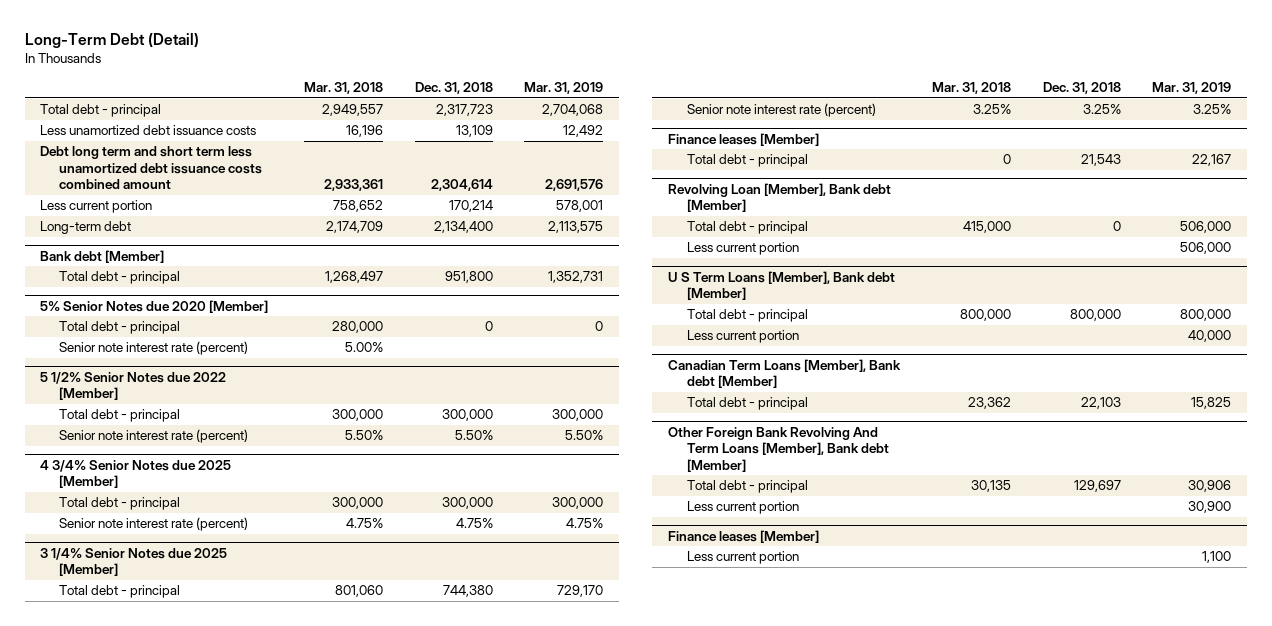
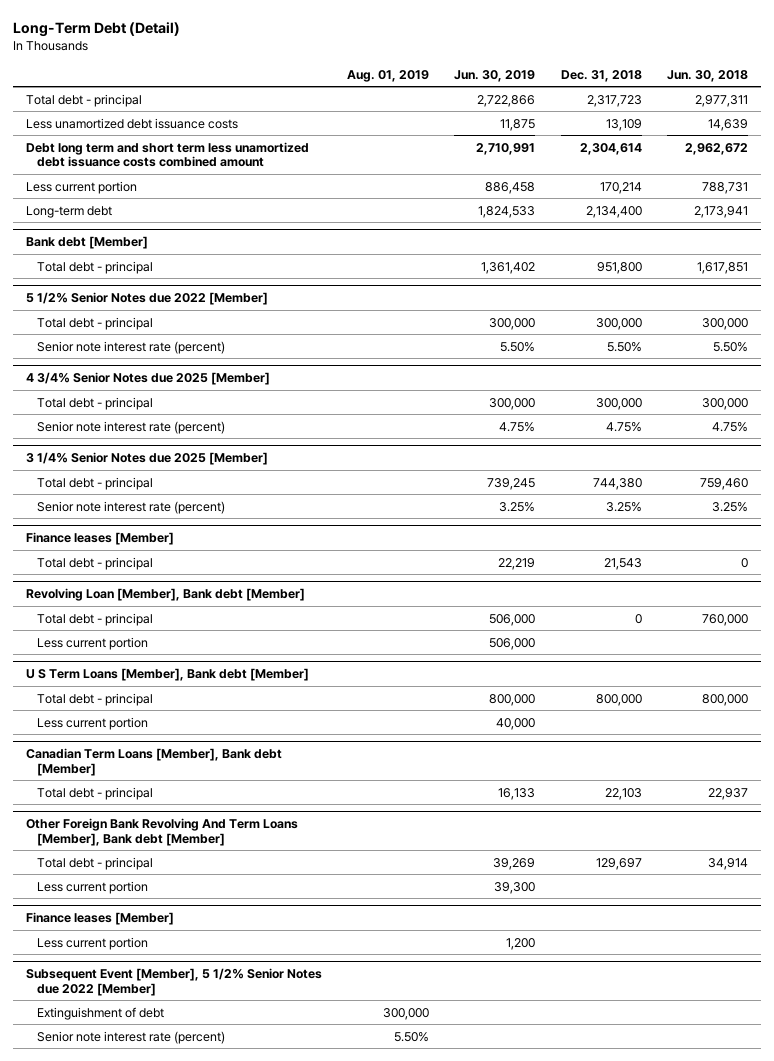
- | Mar. 31, 2018 | Dec. 31, 2018 | Mar. 31, 2019
+ | Aug. 01, 2019 | Jun. 30, 2019 | Dec. 31, 2018 | Jun. 30, 2018
- 5% Senior Notes due 2020 [Member]
- Total debt - principal | 280,000 | 0 | 0
- Senior note interest rate (percent) | 5.00% | |
+ Subsequent Event [Member], 5 1/2% Senior Notes due 2022 [Member]
+ Extinguishment of debt | 300,000 | | |
+ Senior note interest rate (percent) | 5.50% | | |

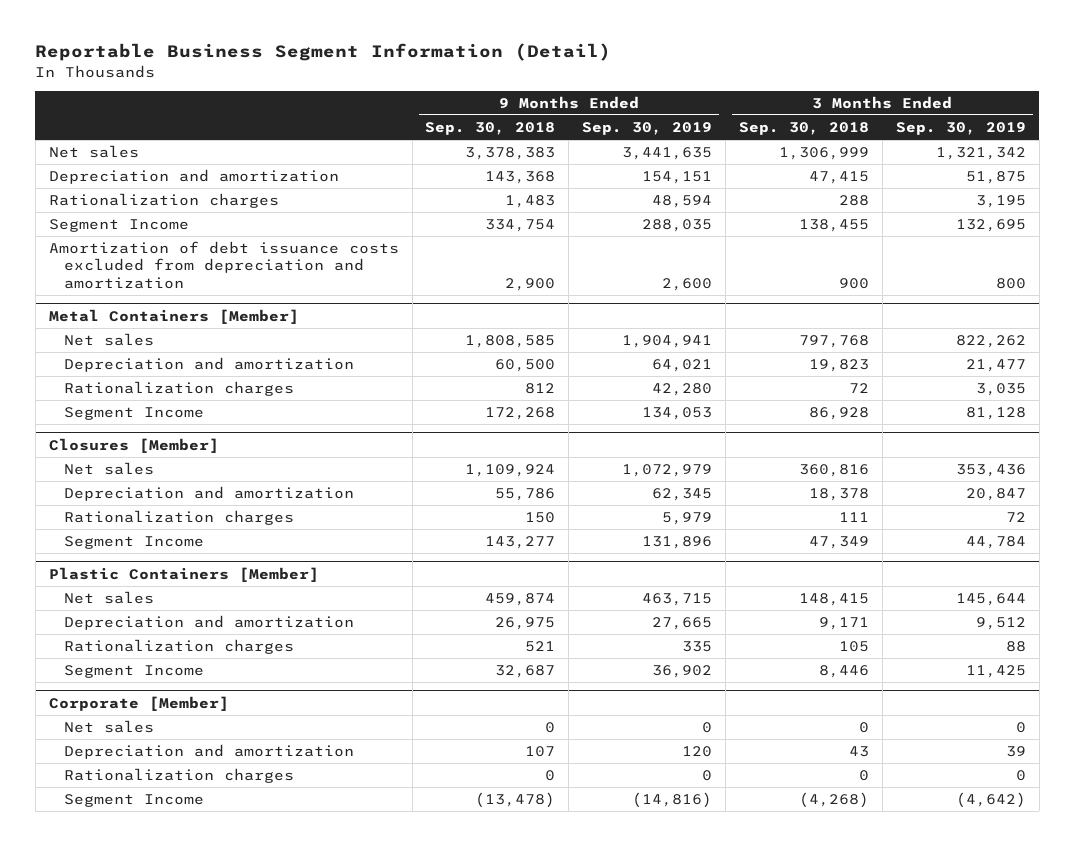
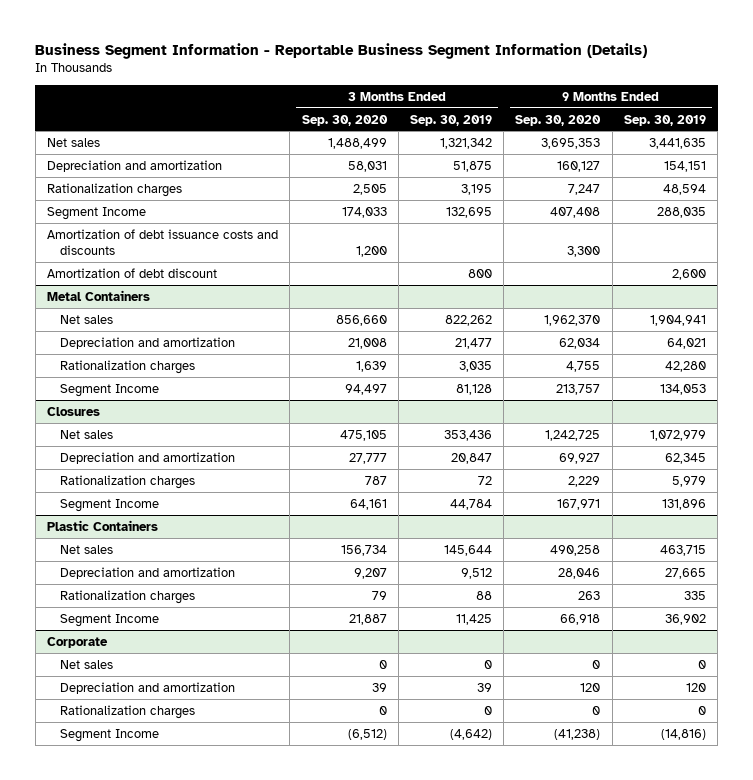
- Reportable Business Segment Information (Detail)
+ Business Segment Information - Reportable Business Segment Information (Details)
- | 9 Months Ended Sep. 30, 2018 | 9 Months Ended Sep. 30, 2019 | 3 Months Ended Sep. 30, 2018 | 3 Months Ended Sep. 30, 2019
+ | 3 Months Ended Sep. 30, 2020 | 3 Months Ended Sep. 30, 2019 | 9 Months Ended Sep. 30, 2020 | 9 Months Ended Sep. 30, 2019
- Amortization of debt issuance costs excluded from depreciation and amortization | 2,900 | 2,600 | 900 | 800
- Metal Containers [Member]
+ Amortization of debt issuance costs and discounts | 1,200 | | 3,300 |
+ Amortization of debt discount | | 800 | | 2,600
+ Metal Containers
- Closures [Member]
+ Closures
- Plastic Containers [Member]
+ Plastic Containers
- Corporate [Member]
+ Corporate

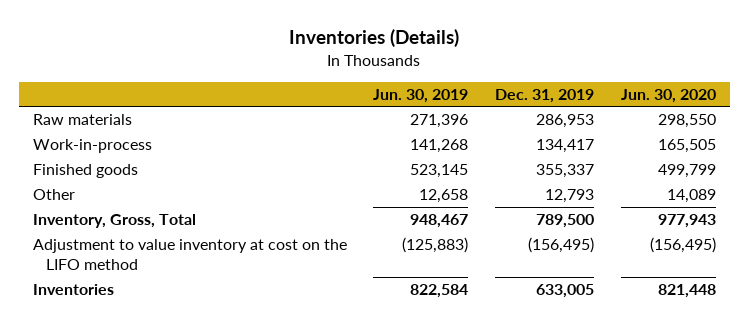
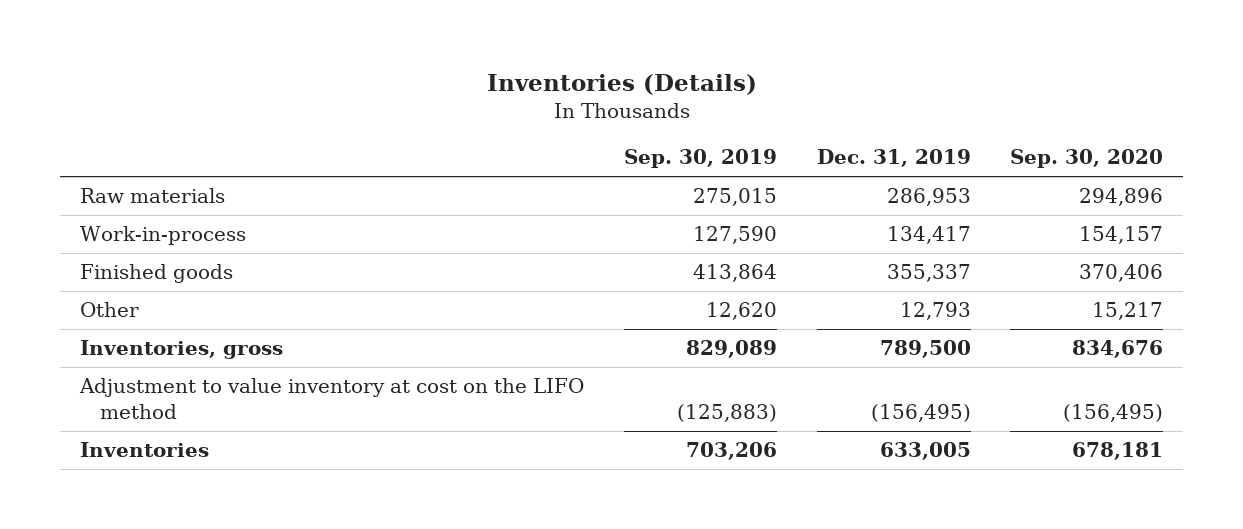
- | Jun. 30, 2019 | Dec. 31, 2019 | Jun. 30, 2020
+ | Sep. 30, 2019 | Dec. 31, 2019 | Sep. 30, 2020
- Inventory, Gross, Total | 948,467 | 789,500 | 977,943
+ Inventories, gross | 829,089 | 789,500 | 834,676

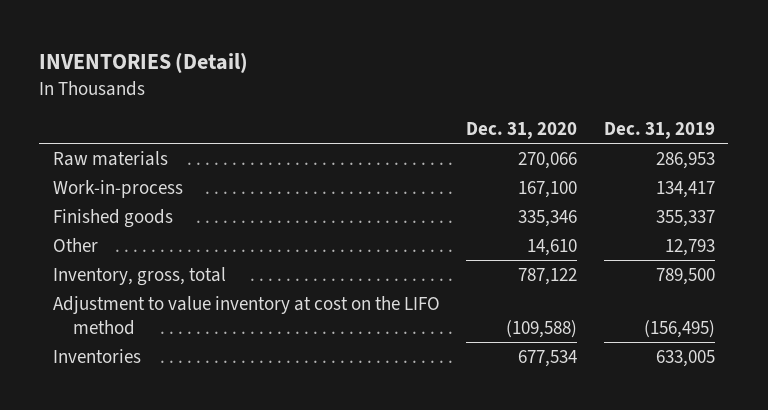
- Inventories (Details)
+ INVENTORIES (Detail)
- | Sep. 30, 2019 | Dec. 31, 2019 | Sep. 30, 2020
+ | Dec. 31, 2020 | Dec. 31, 2019
- Inventories, gross | 829,089 | 789,500 | 834,676
+ Inventory, gross, total | 787,122 | 789,500

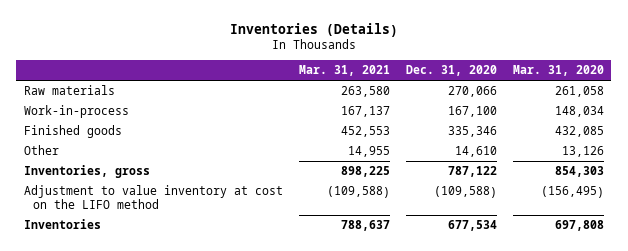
- INVENTORIES (Detail)
+ Inventories (Details)
- | Dec. 31, 2020 | Dec. 31, 2019
+ | Mar. 31, 2021 | Dec. 31, 2020 | Mar. 31, 2020
- Inventory, gross, total | 787,122 | 789,500
+ Inventories, gross | 898,225 | 787,122 | 854,303

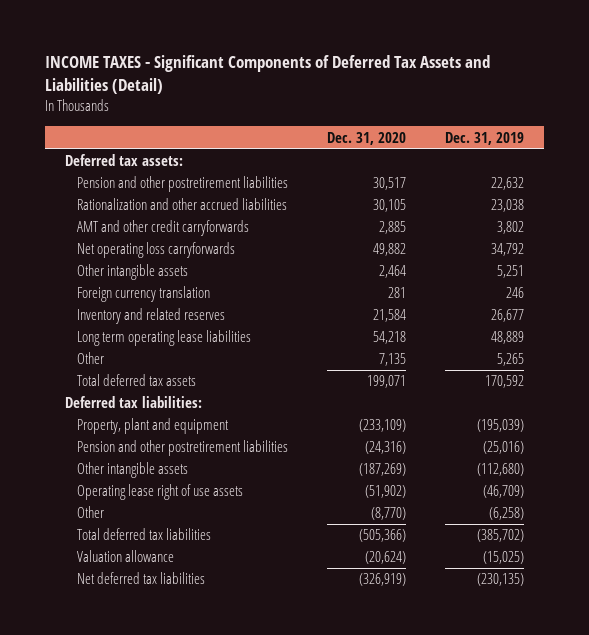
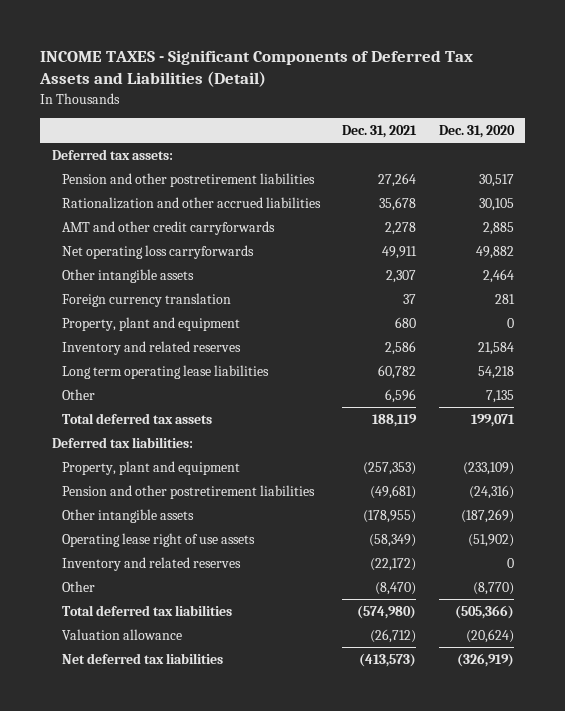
- | Dec. 31, 2020 | Dec. 31, 2019
+ | Dec. 31, 2021 | Dec. 31, 2020
+ Property, plant and equipment | 680 | 0
+ Inventory and related reserves | (22,172) | 0

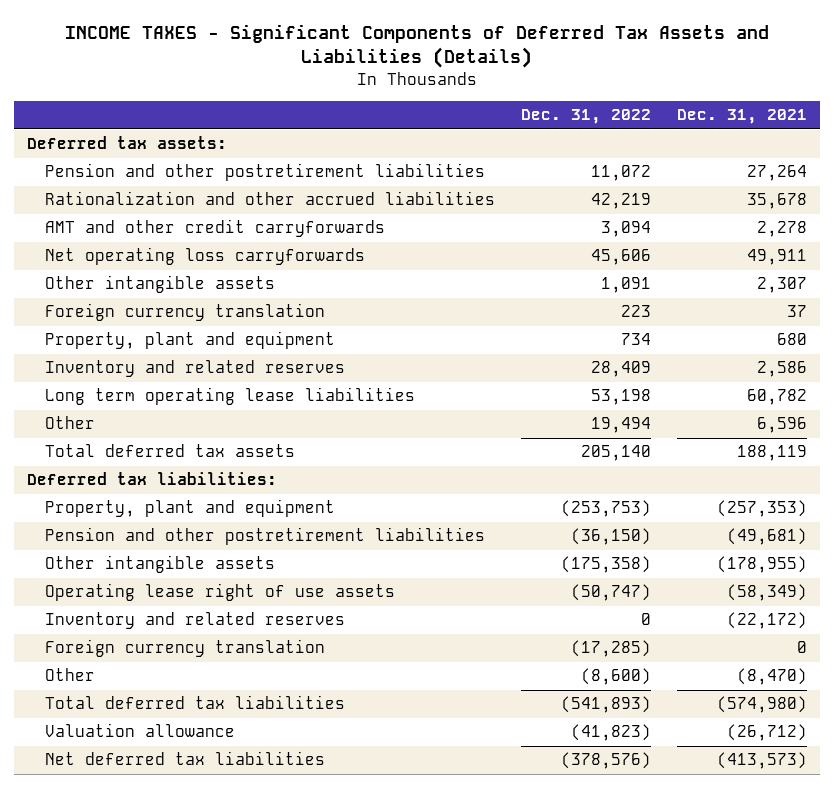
- INCOME TAXES - Significant Components of Deferred Tax Assets and Liabilities (Detail)
+ INCOME TAXES - Significant Components of Deferred Tax Assets and Liabilities (Details)
- | Dec. 31, 2021 | Dec. 31, 2020
+ | Dec. 31, 2022 | Dec. 31, 2021
+ Foreign currency translation | (17,285) | 0

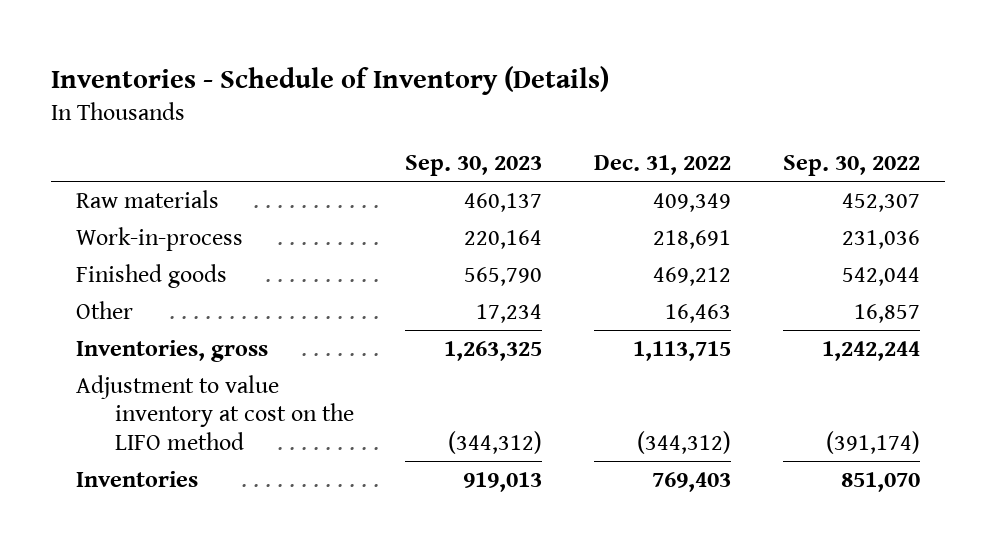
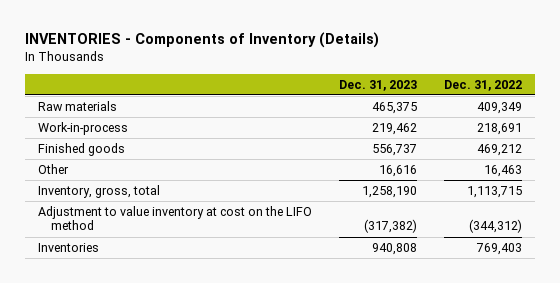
- Inventories - Schedule of Inventory (Details)
+ INVENTORIES - Components of Inventory (Details)
- | Sep. 30, 2023 | Dec. 31, 2022 | Sep. 30, 2022
+ | Dec. 31, 2023 | Dec. 31, 2022
- Inventories, gross | 1,263,325 | 1,113,715 | 1,242,244
+ Inventory, gross, total | 1,258,190 | 1,113,715

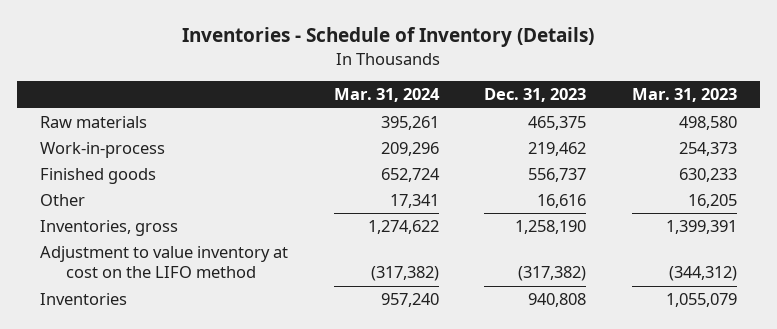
- INVENTORIES - Components of Inventory (Details)
+ Inventories - Schedule of Inventory (Details)
- | Dec. 31, 2023 | Dec. 31, 2022
+ | Mar. 31, 2024 | Dec. 31, 2023 | Mar. 31, 2023
- Inventory, gross, total | 1,258,190 | 1,113,715
+ Inventories, gross | 1,274,622 | 1,258,190 | 1,399,391

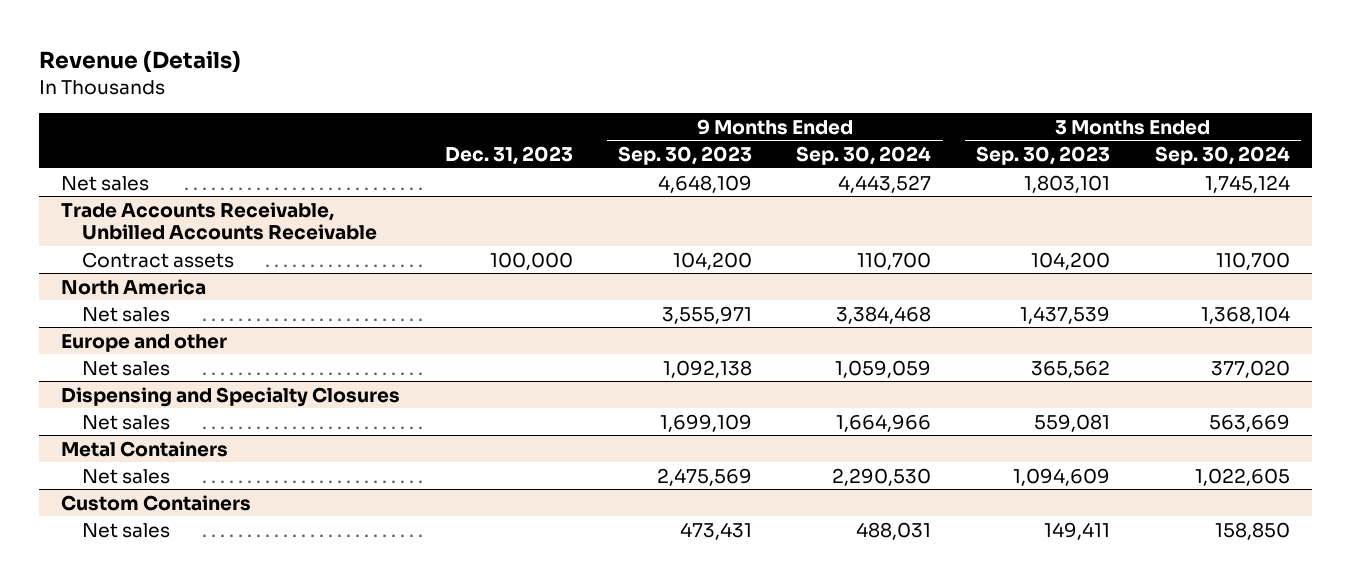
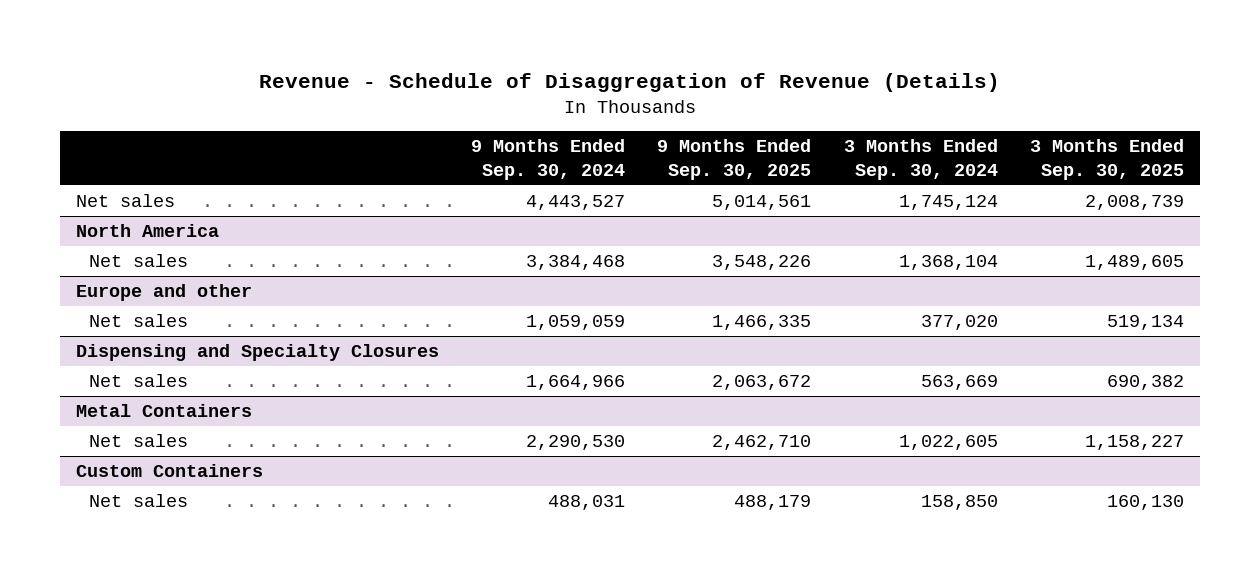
- Revenue (Details)
+ Revenue - Schedule of Disaggregation of Revenue (Details)
- | Dec. 31, 2023 | 9 Months Ended Sep. 30, 2023 | 9 Months Ended Sep. 30, 2024 | 3 Months Ended Sep. 30, 2023 | 3 Months Ended Sep. 30, 2024
+ | 9 Months Ended Sep. 30, 2024 | 9 Months Ended Sep. 30, 2025 | 3 Months Ended Sep. 30, 2024 | 3 Months Ended Sep. 30, 2025
- Trade Accounts Receivable, Unbilled Accounts Receivable
- Contract assets | 100,000 | 104,200 | 110,700 | 104,200 | 110,700

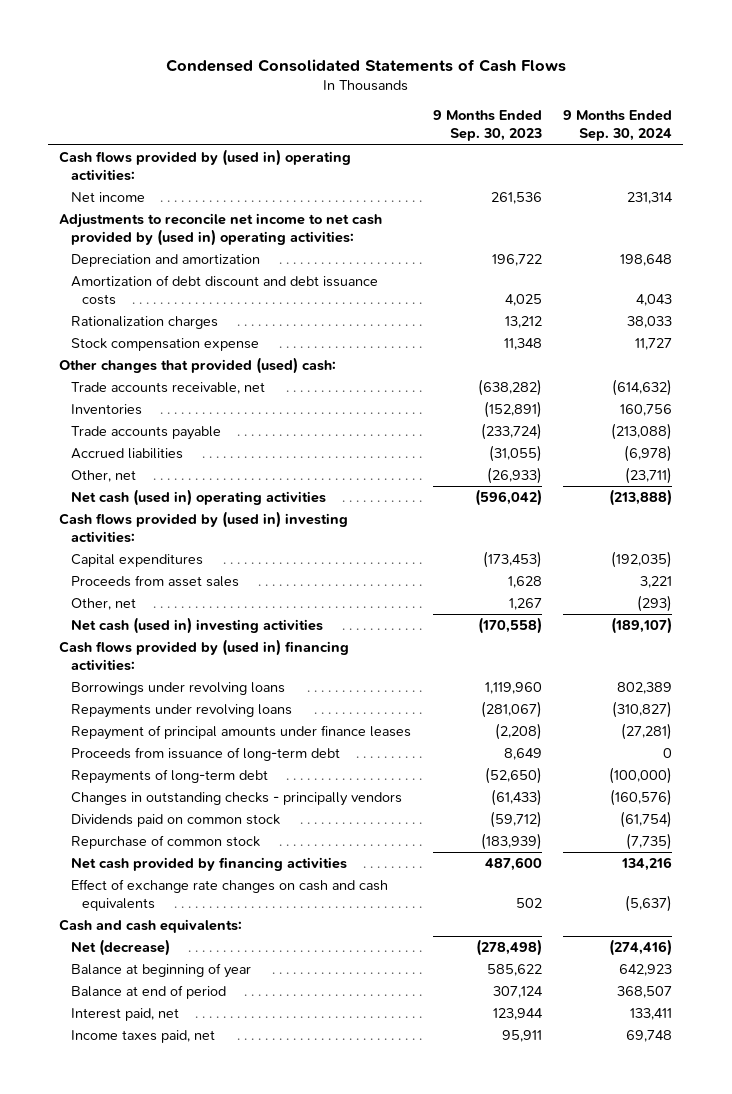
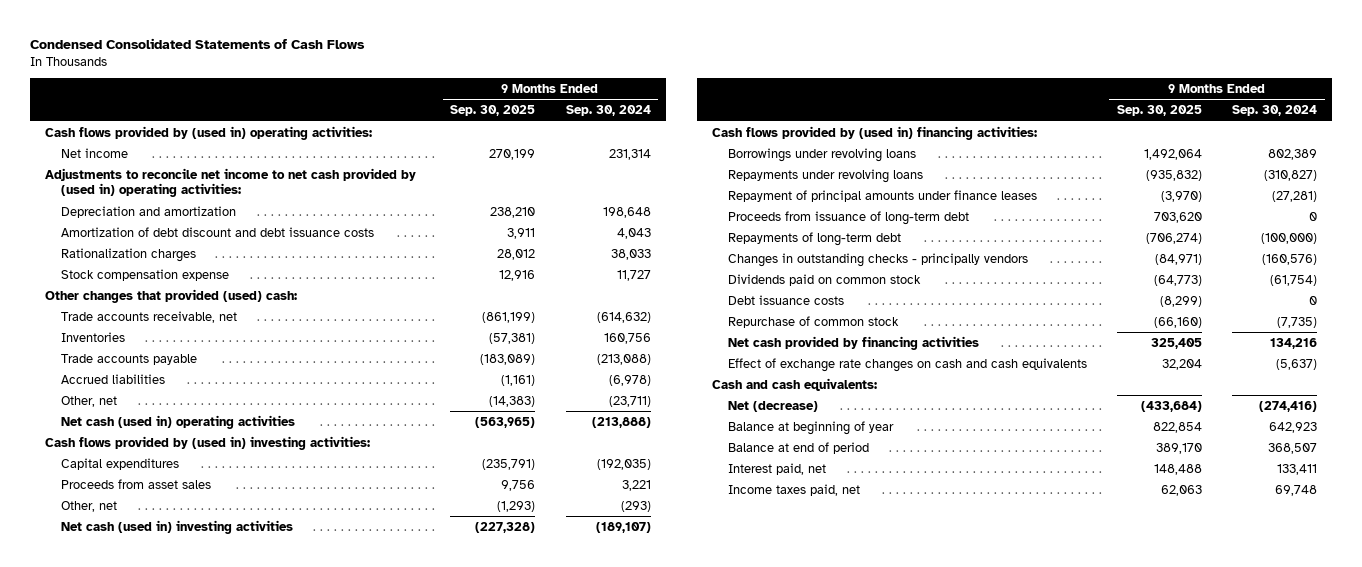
- | 9 Months Ended Sep. 30, 2023 | 9 Months Ended Sep. 30, 2024
+ | 9 Months Ended Sep. 30, 2025 | 9 Months Ended Sep. 30, 2024
+ Debt issuance costs | (8,299) | 0

